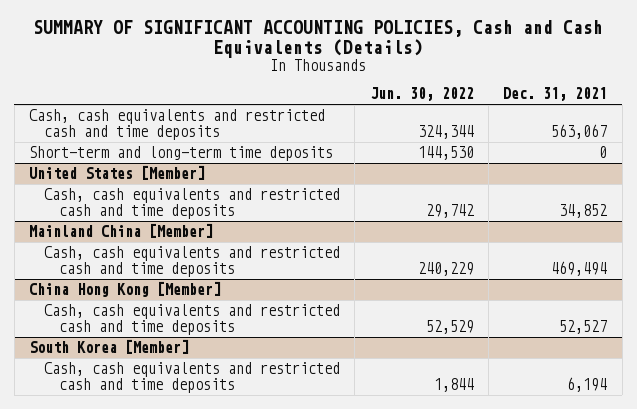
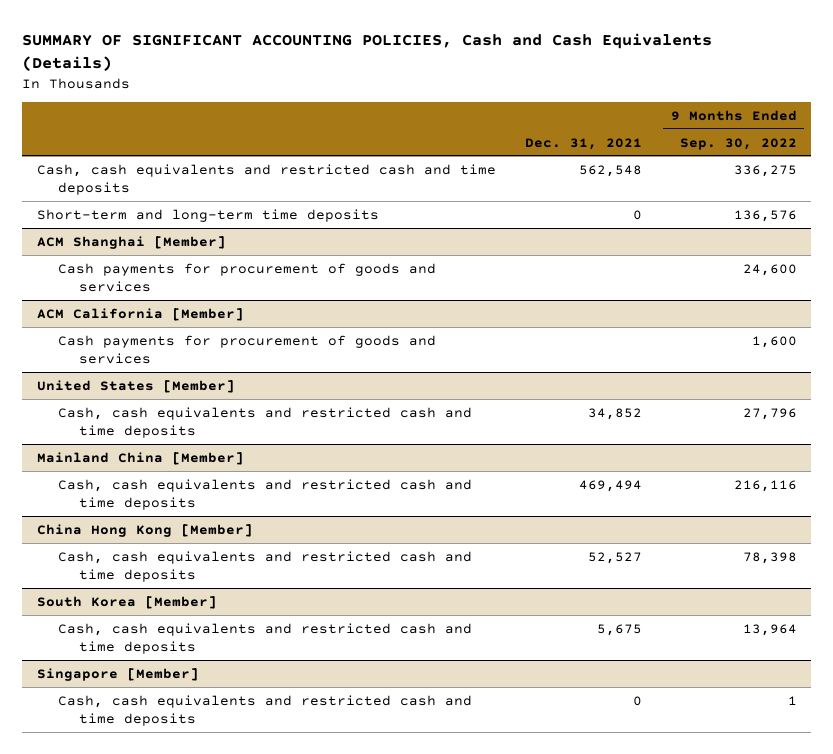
- | Jun. 30, 2022 | Dec. 31, 2021
+ | Dec. 31, 2021 | 9 Months Ended Sep. 30, 2022
- Cash, cash equivalents and restricted cash and time deposits | 324,344 | 563,067
+ Cash, cash equivalents and restricted cash and time deposits | 562,548 | 336,275
+ ACM Shanghai [Member]
+ Cash payments for procurement of goods and services | | 24,600
+ ACM California [Member]
+ Cash payments for procurement of goods and services | | 1,600
@ South Korea [Member]
- Cash, cash equivalents and restricted cash and time deposits | 1,844 | 6,194
+ Cash, cash equivalents and restricted cash and time deposits | 5,675 | 13,964
+ Singapore [Member]
+ Cash, cash equivalents and restricted cash and time deposits | 0 | 1

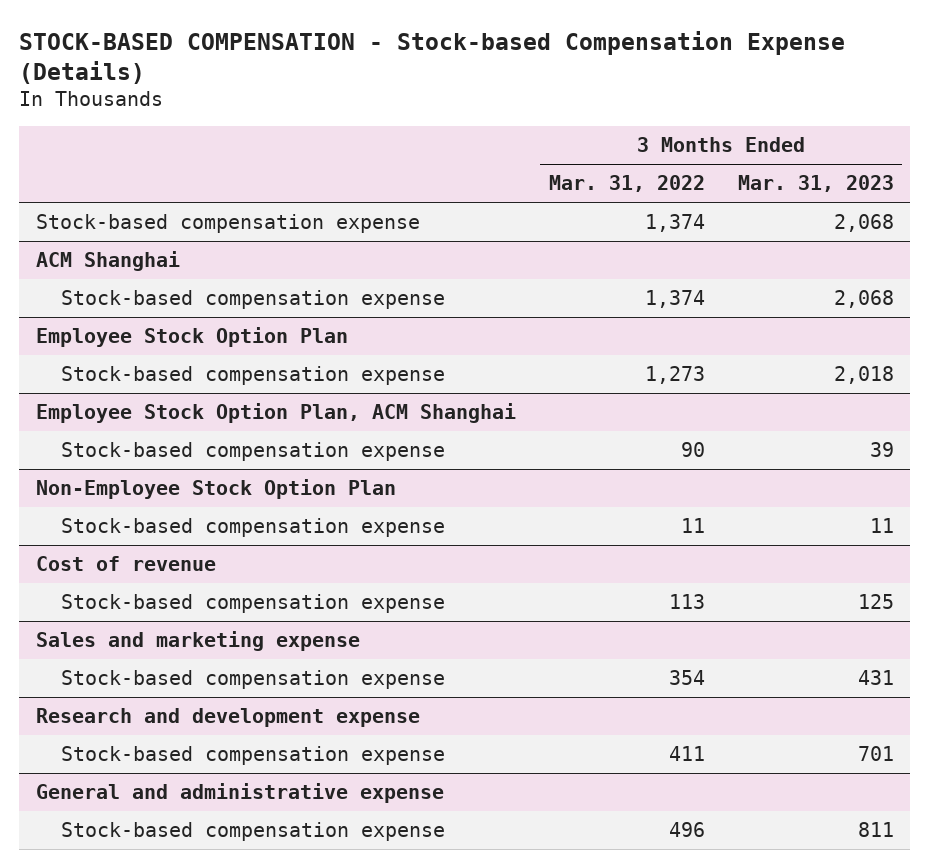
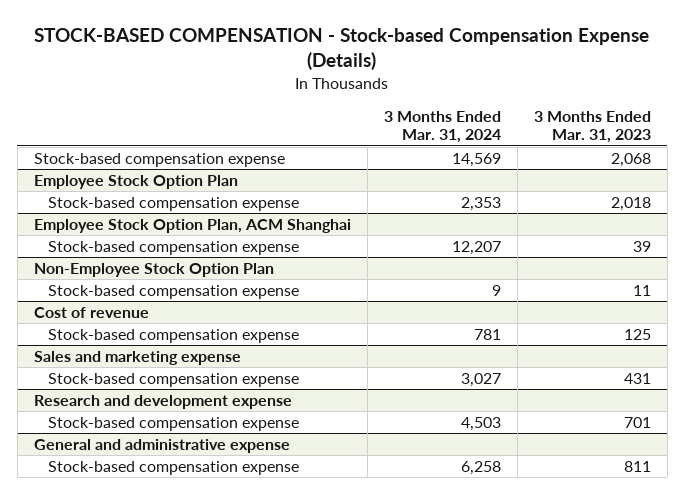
- | 3 Months Ended Mar. 31, 2022 | 3 Months Ended Mar. 31, 2023
+ | 3 Months Ended Mar. 31, 2024 | 3 Months Ended Mar. 31, 2023
- ACM Shanghai
- Stock-based compensation expense | 1,374 | 2,068

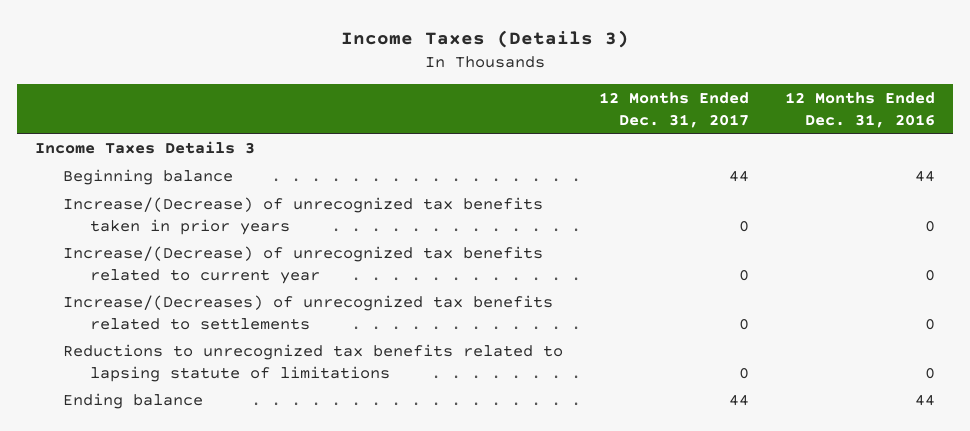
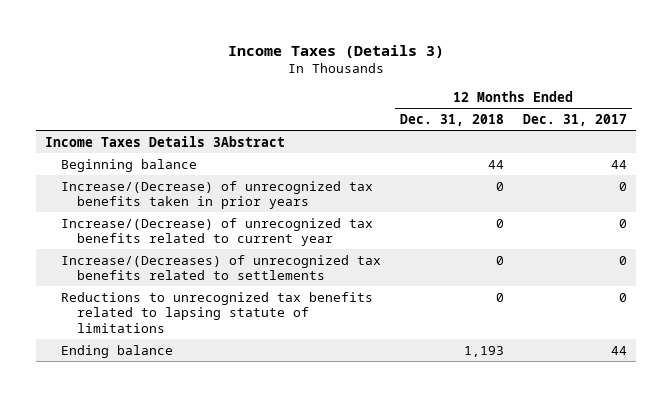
- | 12 Months Ended Dec. 31, 2017 | 12 Months Ended Dec. 31, 2016
+ | 12 Months Ended Dec. 31, 2018 | 12 Months Ended Dec. 31, 2017
- Income Taxes Details 3
+ Income Taxes Details 3Abstract

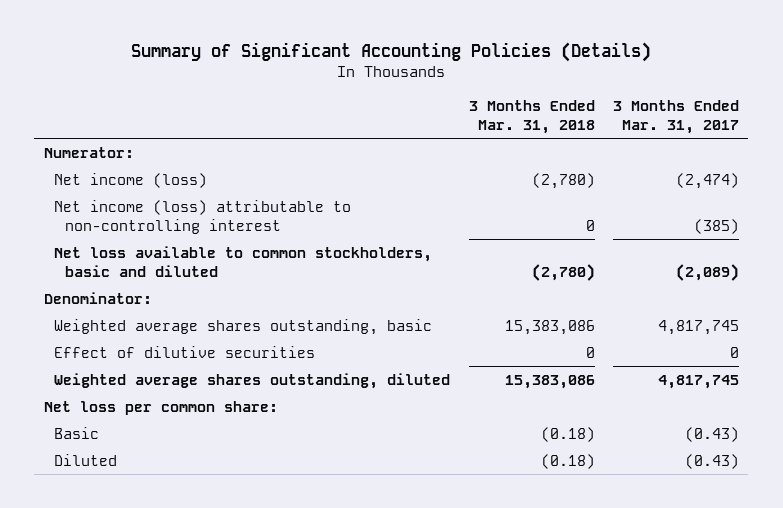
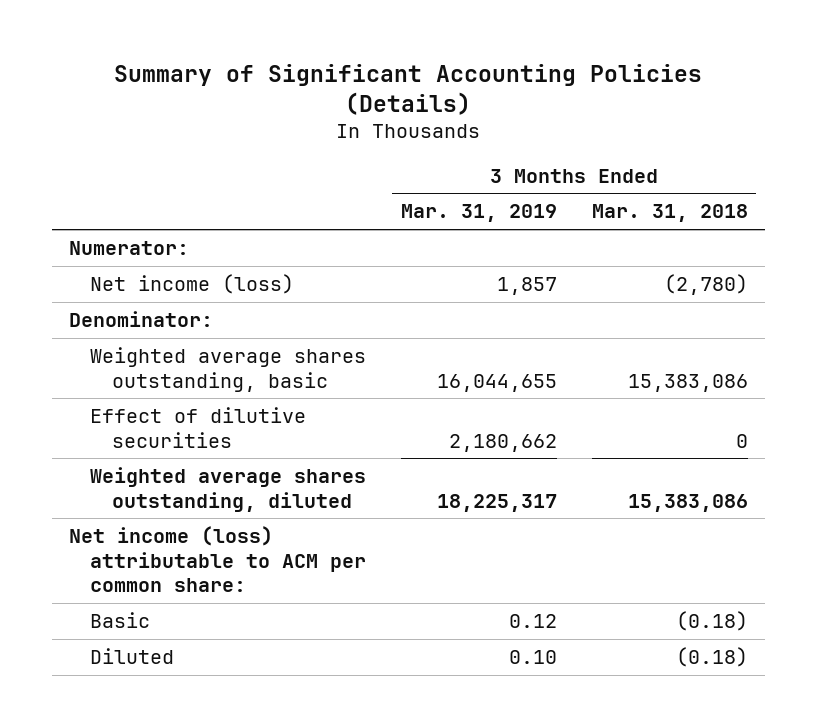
- | 3 Months Ended Mar. 31, 2018 | 3 Months Ended Mar. 31, 2017
+ | 3 Months Ended Mar. 31, 2019 | 3 Months Ended Mar. 31, 2018
- Net income (loss) attributable to non-controlling interest | 0 | (385)
- Net loss available to common stockholders, basic and diluted | (2,780) | (2,089)
- Net loss per common share:
+ Net income (loss) attributable to ACM per common share:

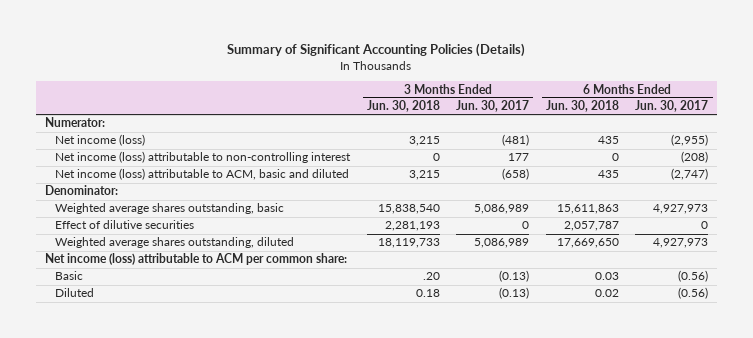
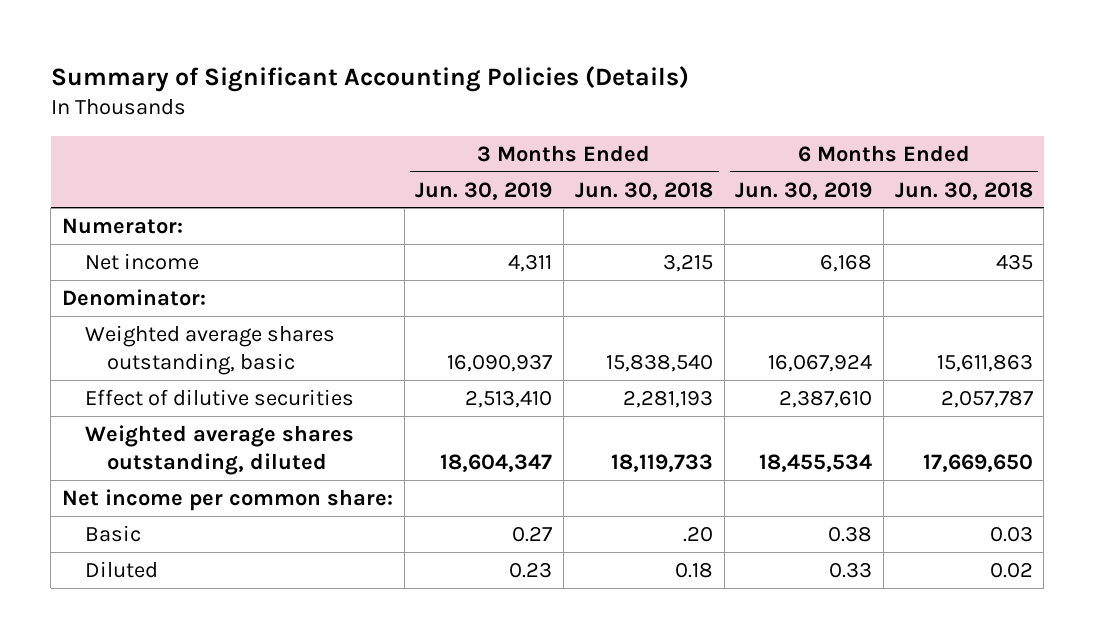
- | 3 Months Ended Jun. 30, 2018 | 3 Months Ended Jun. 30, 2017 | 6 Months Ended Jun. 30, 2018 | 6 Months Ended Jun. 30, 2017
+ | 3 Months Ended Jun. 30, 2019 | 3 Months Ended Jun. 30, 2018 | 6 Months Ended Jun. 30, 2019 | 6 Months Ended Jun. 30, 2018
- Net income (loss) | 3,215 | (481) | 435 | (2,955)
- Net income (loss) attributable to non-controlling interest | 0 | 177 | 0 | (208)
- Net income (loss) attributable to ACM, basic and diluted | 3,215 | (658) | 435 | (2,747)
+ Net income | 4,311 | 3,215 | 6,168 | 435
- Net income (loss) attributable to ACM per common share:
+ Net income per common share:

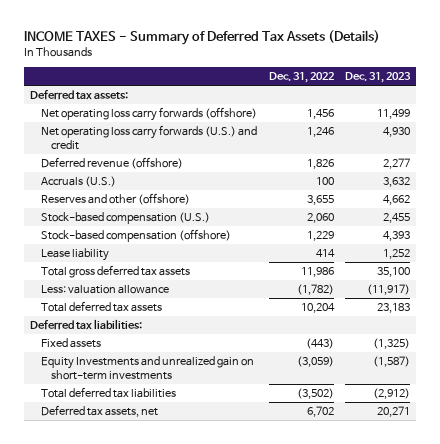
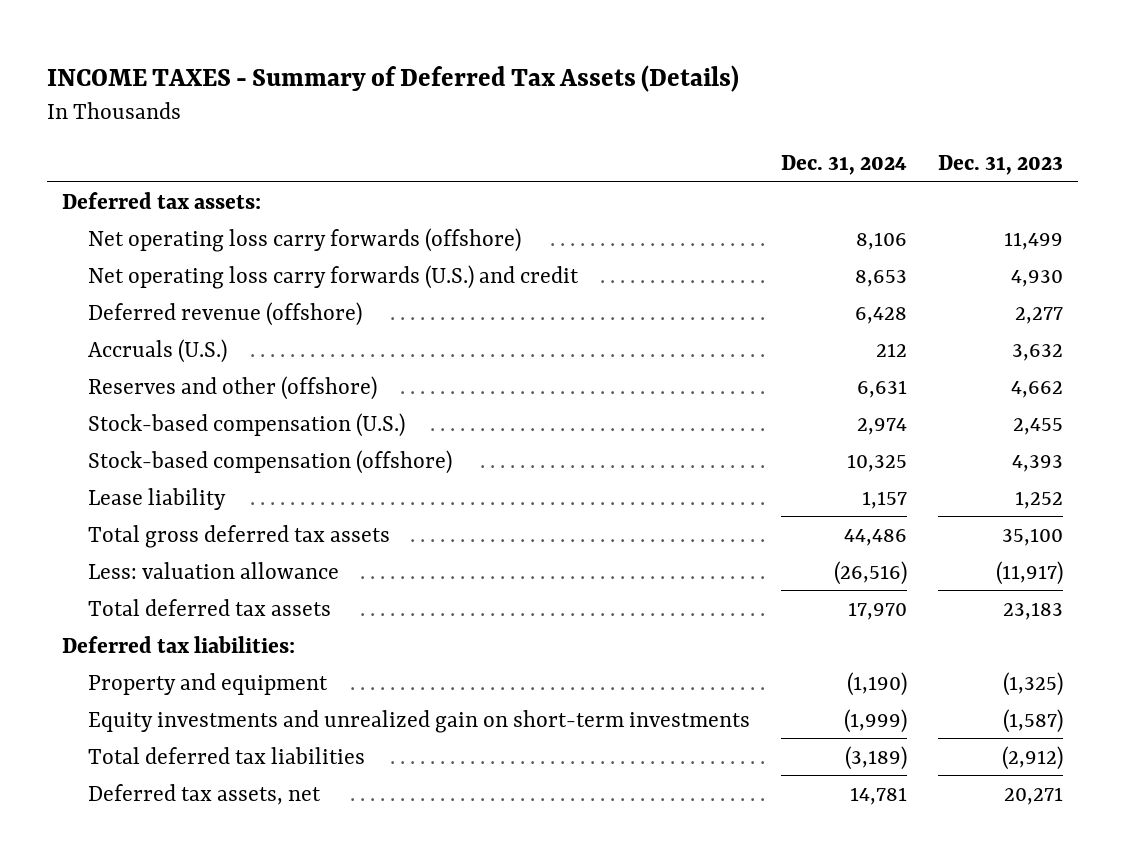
- | Dec. 31, 2022 | Dec. 31, 2023
+ | Dec. 31, 2024 | Dec. 31, 2023
- Fixed assets | (443) | (1,325)
- Equity Investments and unrealized gain on short-term investments | (3,059) | (1,587)
+ Property and equipment | (1,190) | (1,325)
+ Equity investments and unrealized gain on short-term investments | (1,999) | (1,587)

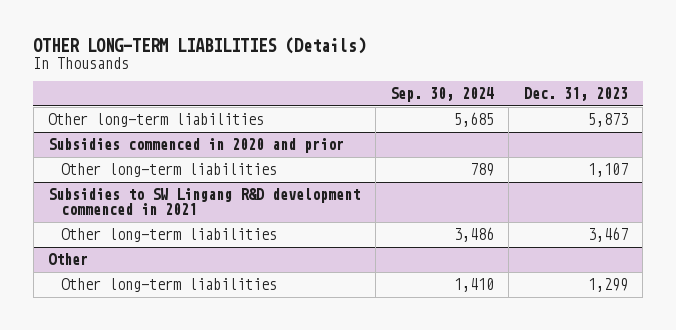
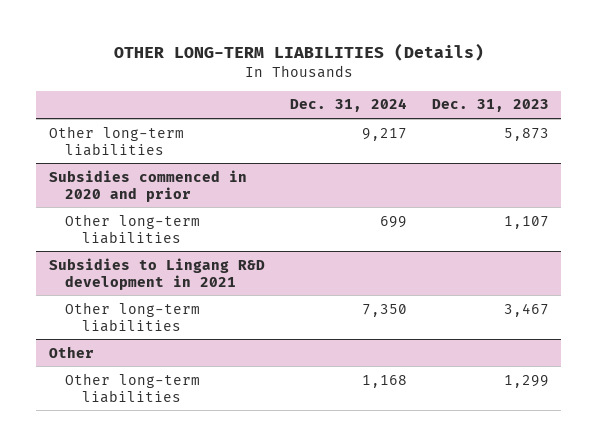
- | Sep. 30, 2024 | Dec. 31, 2023
+ | Dec. 31, 2024 | Dec. 31, 2023
- Subsidies to SW Lingang R&D development commenced in 2021
+ Subsidies to Lingang R&D development in 2021

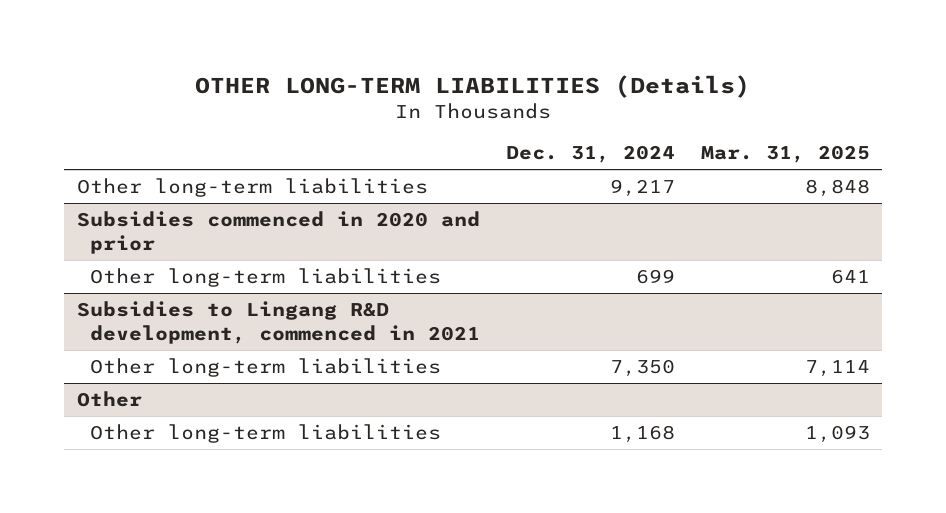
- | Dec. 31, 2024 | Dec. 31, 2023
+ | Dec. 31, 2024 | Mar. 31, 2025
- Subsidies to Lingang R&D development in 2021
+ Subsidies to Lingang R&D development, commenced in 2021

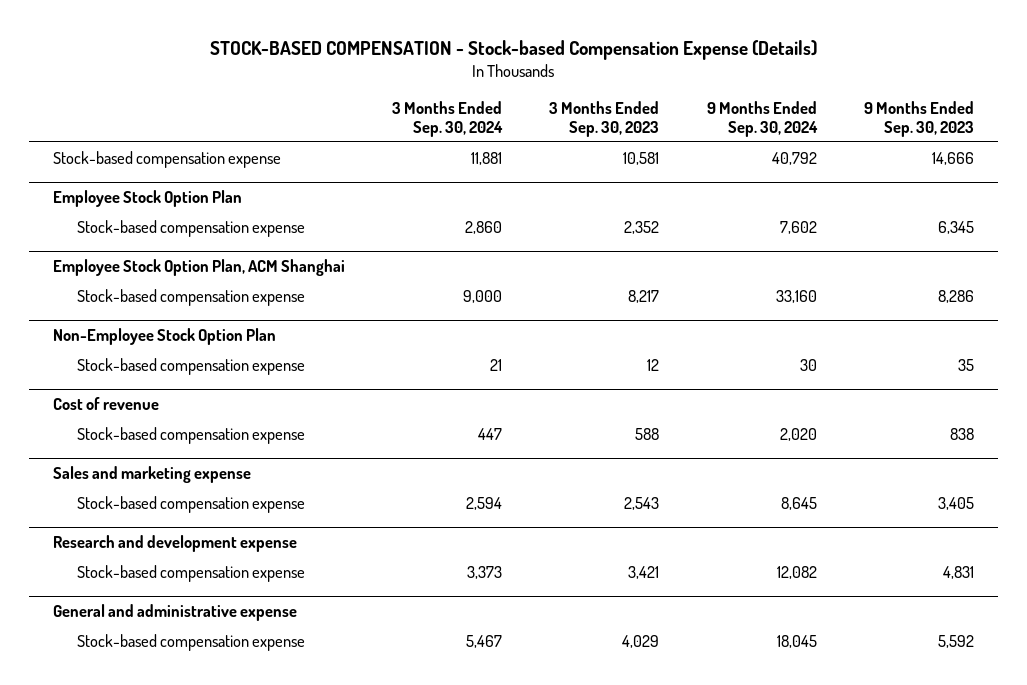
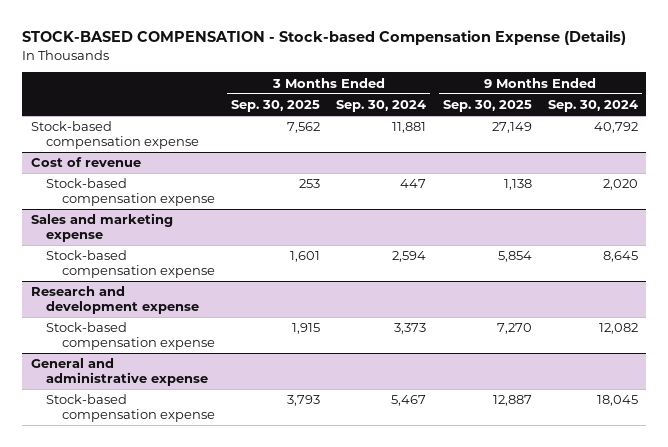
- | 3 Months Ended Sep. 30, 2024 | 3 Months Ended Sep. 30, 2023 | 9 Months Ended Sep. 30, 2024 | 9 Months Ended Sep. 30, 2023
+ | 3 Months Ended Sep. 30, 2025 | 3 Months Ended Sep. 30, 2024 | 9 Months Ended Sep. 30, 2025 | 9 Months Ended Sep. 30, 2024
- Employee Stock Option Plan
- Stock-based compensation expense | 2,860 | 2,352 | 7,602 | 6,345
- Employee Stock Option Plan, ACM Shanghai
- Stock-based compensation expense | 9,000 | 8,217 | 33,160 | 8,286
- Non-Employee Stock Option Plan
- Stock-based compensation expense | 21 | 12 | 30 | 35

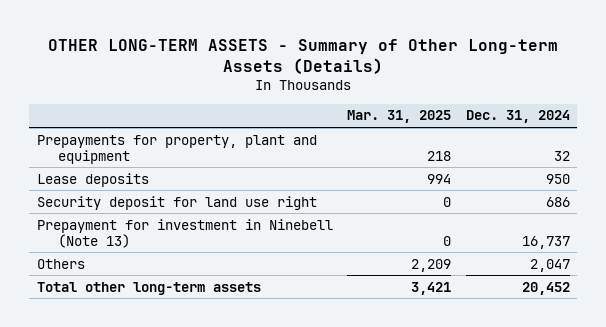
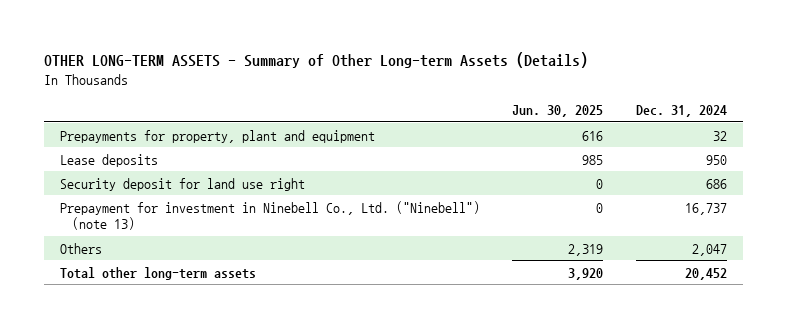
- | Mar. 31, 2025 | Dec. 31, 2024
+ | Jun. 30, 2025 | Dec. 31, 2024
- Prepayment for investment in Ninebell (Note 13) | 0 | 16,737
+ Prepayment for investment in Ninebell Co., Ltd. ("Ninebell") (note 13) | 0 | 16,737

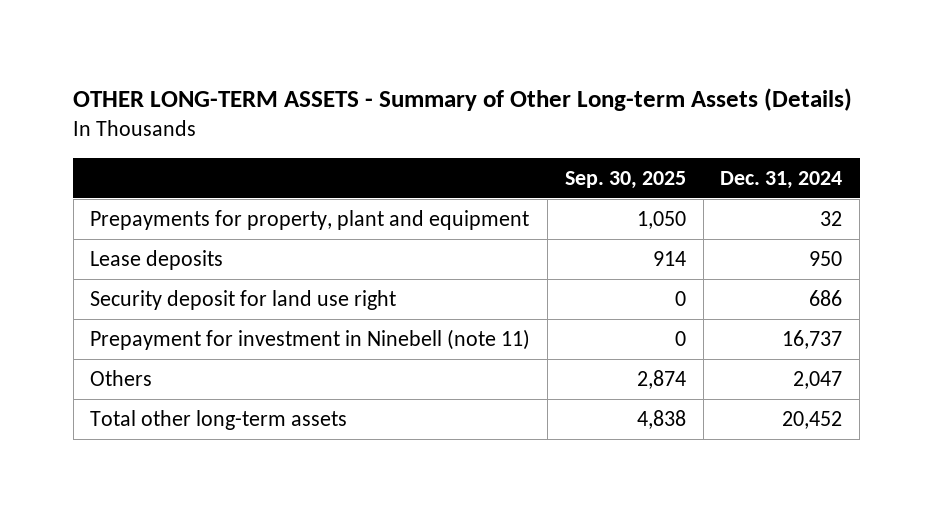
- | Jun. 30, 2025 | Dec. 31, 2024
+ | Sep. 30, 2025 | Dec. 31, 2024
- Prepayment for investment in Ninebell Co., Ltd. ("Ninebell") (note 13) | 0 | 16,737
+ Prepayment for investment in Ninebell (note 11) | 0 | 16,737

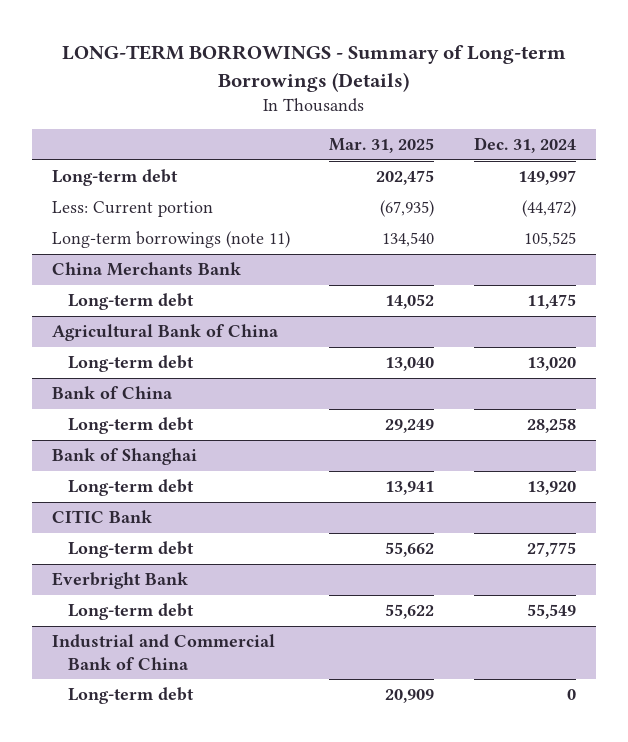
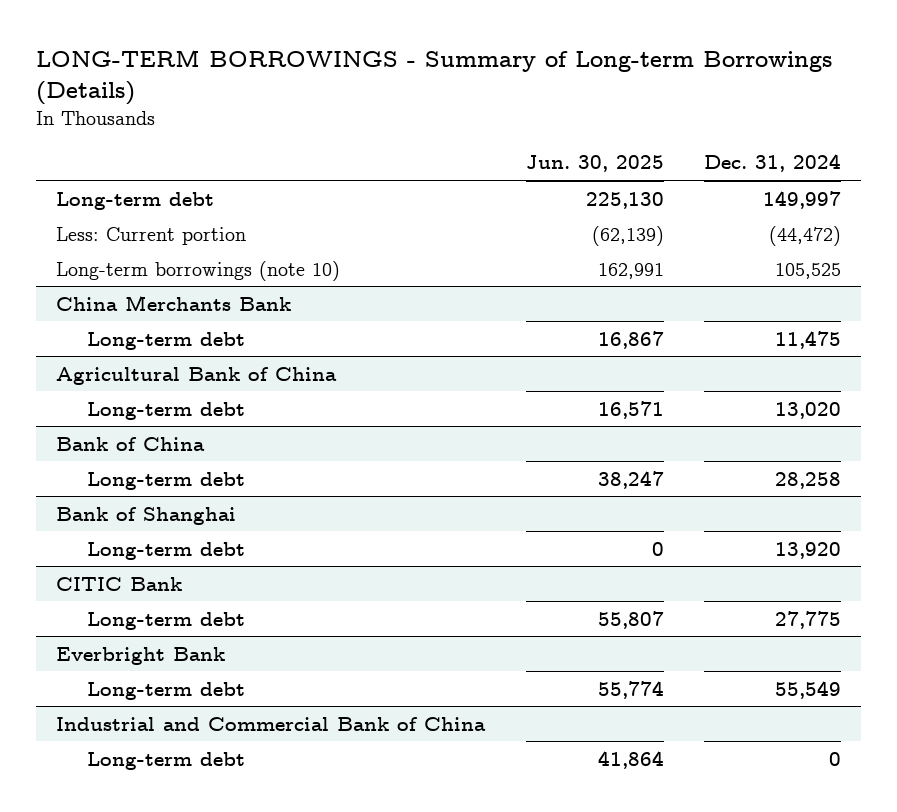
- | Mar. 31, 2025 | Dec. 31, 2024
+ | Jun. 30, 2025 | Dec. 31, 2024
- Long-term borrowings (note 11) | 134,540 | 105,525
+ Long-term borrowings (note 10) | 162,991 | 105,525

